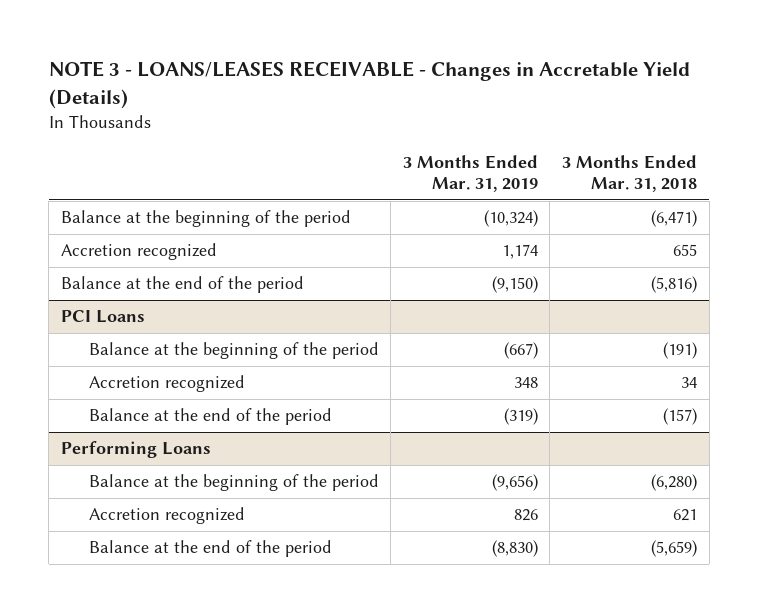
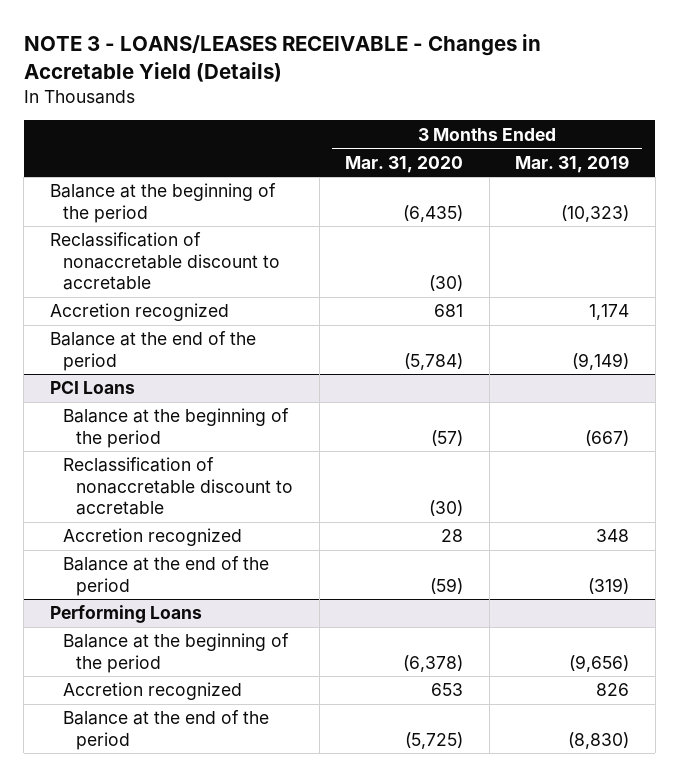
- | 3 Months Ended Mar. 31, 2019 | 3 Months Ended Mar. 31, 2018
+ | 3 Months Ended Mar. 31, 2020 | 3 Months Ended Mar. 31, 2019
- Balance at the beginning of the period | (10,324) | (6,471)
+ Balance at the beginning of the period | (6,435) | (10,323)
+ Reclassification of nonaccretable discount to accretable | (30) |
- Balance at the end of the period | (9,150) | (5,816)
+ Balance at the end of the period | (5,784) | (9,149)
@ PCI Loans
+ Reclassification of nonaccretable discount to accretable | (30) |

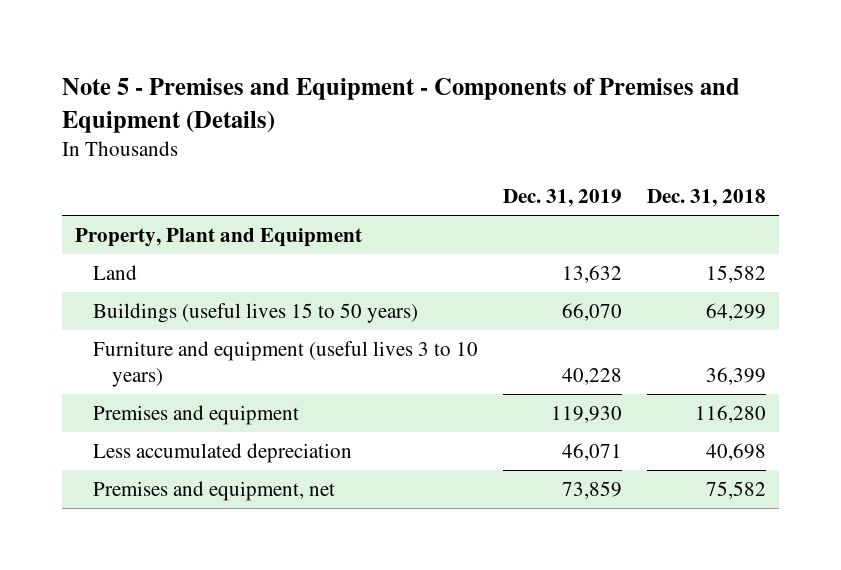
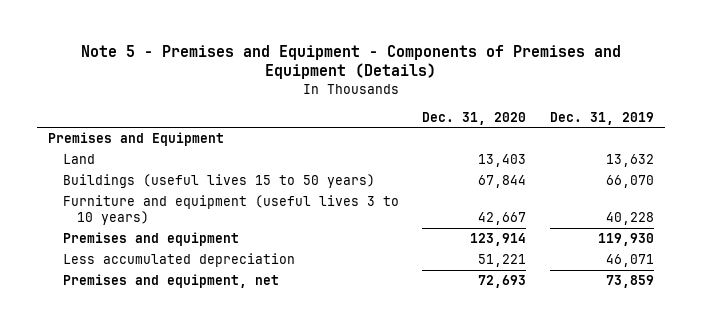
- | Dec. 31, 2019 | Dec. 31, 2018
+ | Dec. 31, 2020 | Dec. 31, 2019
- Property, Plant and Equipment
+ Premises and Equipment

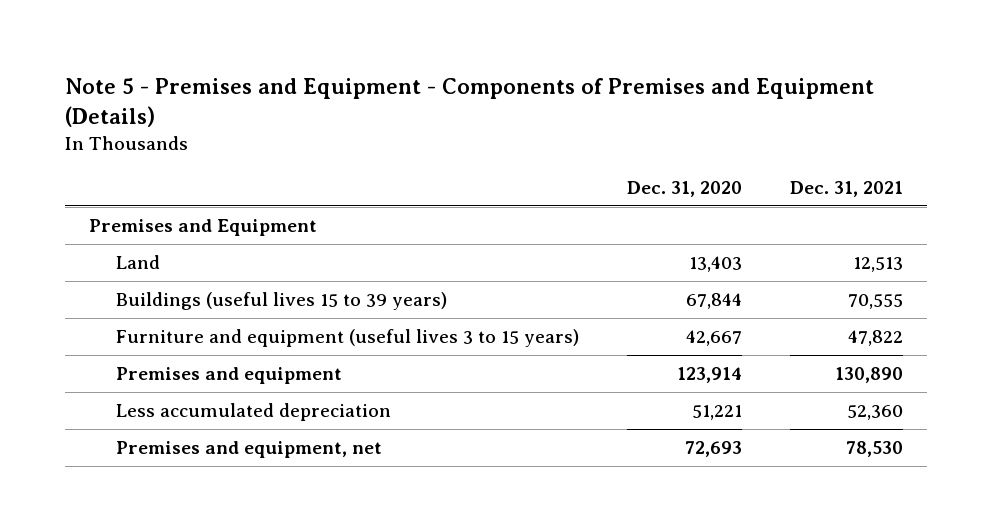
- | Dec. 31, 2020 | Dec. 31, 2019
+ | Dec. 31, 2020 | Dec. 31, 2021
- Buildings (useful lives 15 to 50 years) | 67,844 | 66,070
- Furniture and equipment (useful lives 3 to 10 years) | 42,667 | 40,228
+ Buildings (useful lives 15 to 39 years) | 67,844 | 70,555
+ Furniture and equipment (useful lives 3 to 15 years) | 42,667 | 47,822

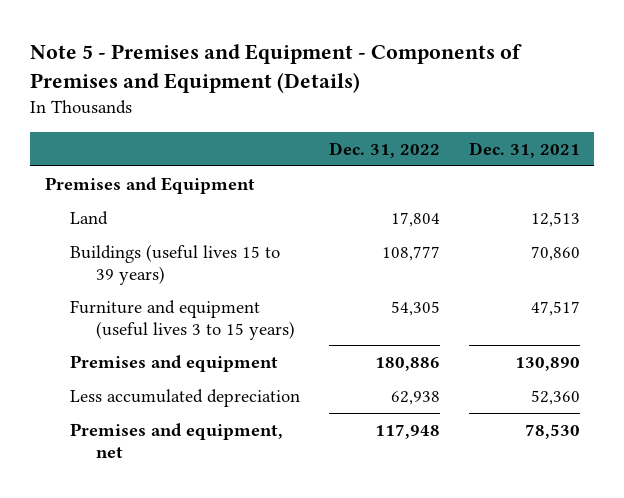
- | Dec. 31, 2020 | Dec. 31, 2021
+ | Dec. 31, 2022 | Dec. 31, 2021
- Buildings (useful lives 15 to 39 years) | 67,844 | 70,555
- Furniture and equipment (useful lives 3 to 15 years) | 42,667 | 47,822
+ Buildings (useful lives 15 to 39 years) | 108,777 | 70,860
+ Furniture and equipment (useful lives 3 to 15 years) | 54,305 | 47,517

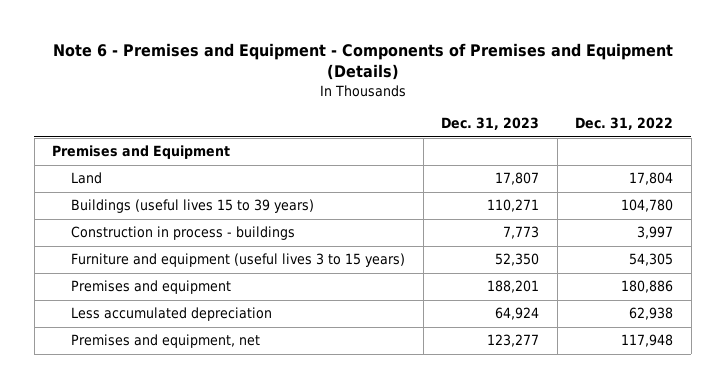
- Note 5 - Premises and Equipment - Components of Premises and Equipment (Details)
+ Note 6 - Premises and Equipment - Components of Premises and Equipment (Details)
- | Dec. 31, 2022 | Dec. 31, 2021
+ | Dec. 31, 2023 | Dec. 31, 2022
- Buildings (useful lives 15 to 39 years) | 108,777 | 70,860
+ Buildings (useful lives 15 to 39 years) | 110,271 | 104,780
+ Construction in process - buildings | 7,773 | 3,997

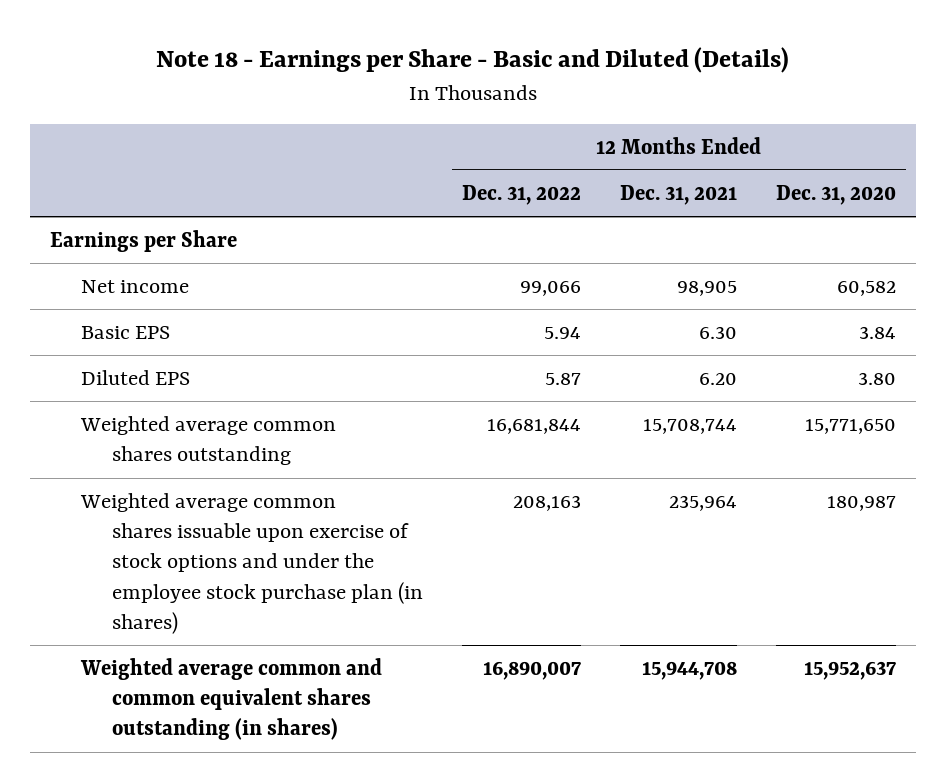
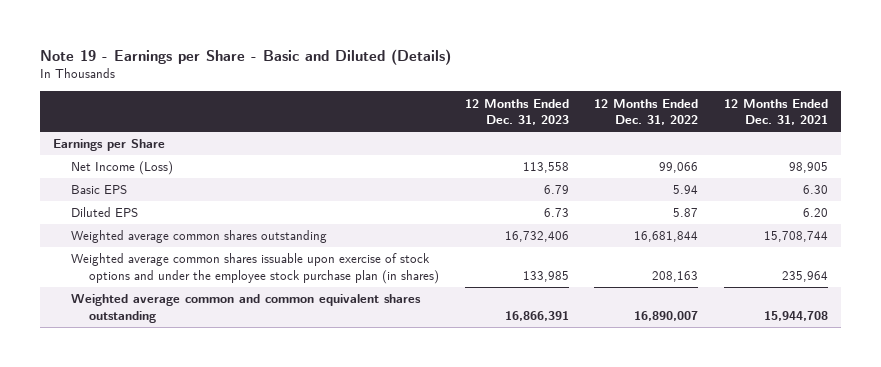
- Note 18 - Earnings per Share - Basic and Diluted (Details)
+ Note 19 - Earnings per Share - Basic and Diluted (Details)
- | 12 Months Ended Dec. 31, 2022 | 12 Months Ended Dec. 31, 2021 | 12 Months Ended Dec. 31, 2020
+ | 12 Months Ended Dec. 31, 2023 | 12 Months Ended Dec. 31, 2022 | 12 Months Ended Dec. 31, 2021
- Net income | 99,066 | 98,905 | 60,582
+ Net Income (Loss) | 113,558 | 99,066 | 98,905
- Weighted average common and common equivalent shares outstanding (in shares) | 16,890,007 | 15,944,708 | 15,952,637
+ Weighted average common and common equivalent shares outstanding | 16,866,391 | 16,890,007 | 15,944,708

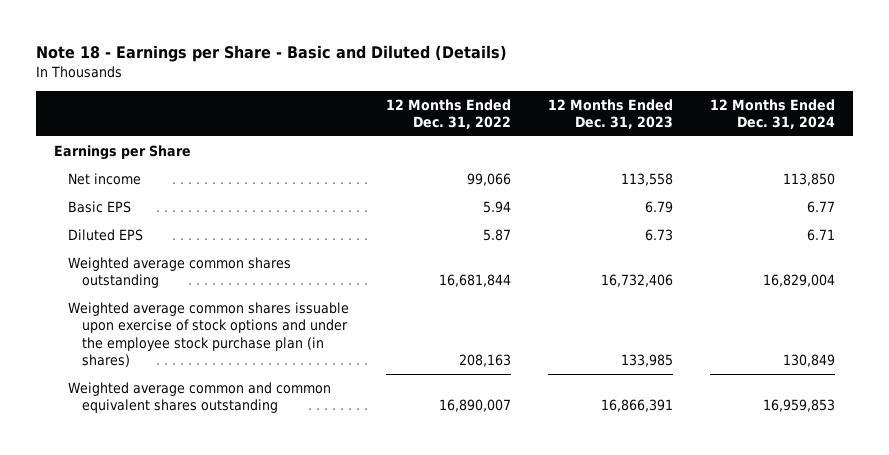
- Note 19 - Earnings per Share - Basic and Diluted (Details)
+ Note 18 - Earnings per Share - Basic and Diluted (Details)
- | 12 Months Ended Dec. 31, 2023 | 12 Months Ended Dec. 31, 2022 | 12 Months Ended Dec. 31, 2021
+ | 12 Months Ended Dec. 31, 2022 | 12 Months Ended Dec. 31, 2023 | 12 Months Ended Dec. 31, 2024
- Net Income (Loss) | 113,558 | 99,066 | 98,905
+ Net income | 99,066 | 113,558 | 113,850

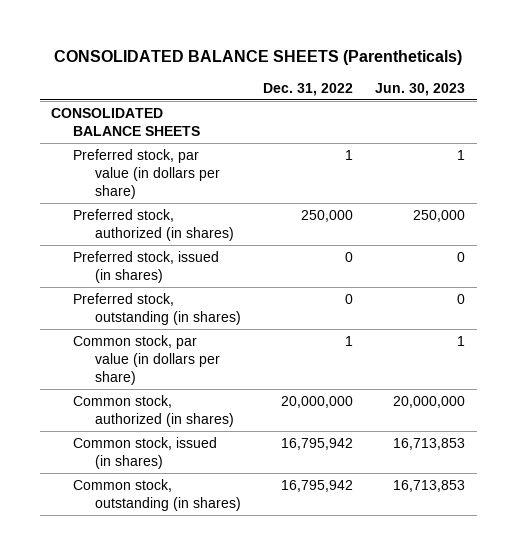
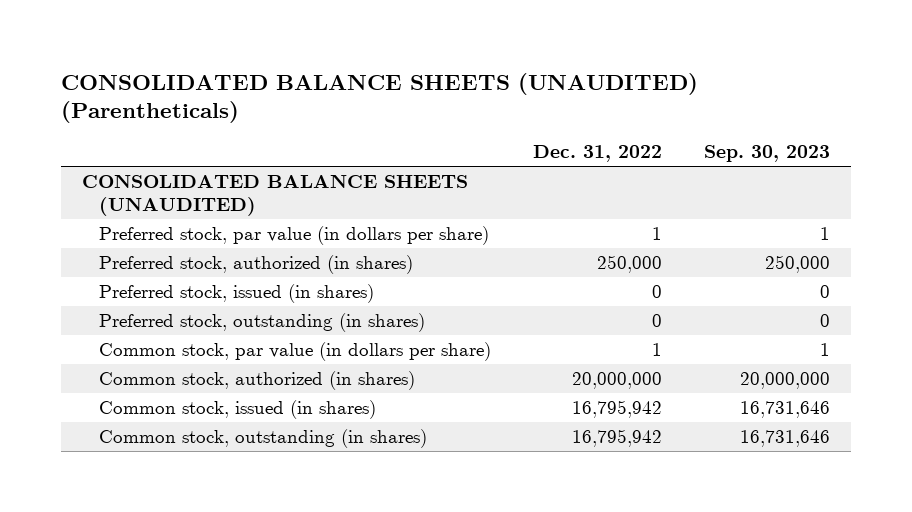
- CONSOLIDATED BALANCE SHEETS (Parentheticals)
+ CONSOLIDATED BALANCE SHEETS (UNAUDITED) (Parentheticals)
- | Dec. 31, 2022 | Jun. 30, 2023
+ | Dec. 31, 2022 | Sep. 30, 2023
- CONSOLIDATED BALANCE SHEETS
+ CONSOLIDATED BALANCE SHEETS (UNAUDITED)

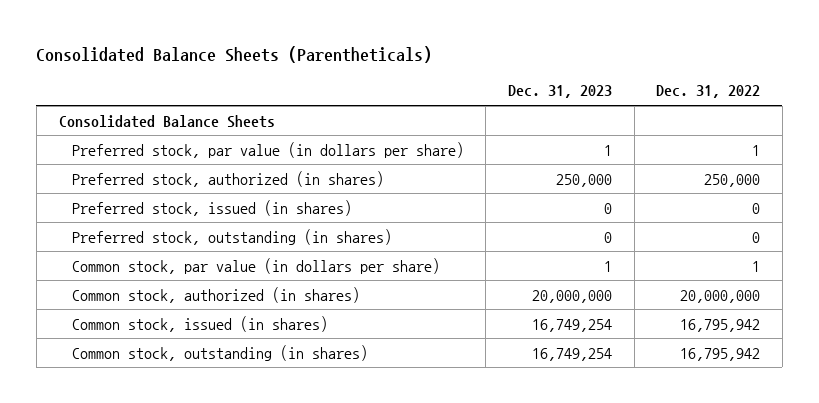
- CONSOLIDATED BALANCE SHEETS (UNAUDITED) (Parentheticals)
+ Consolidated Balance Sheets (Parentheticals)
- | Dec. 31, 2022 | Sep. 30, 2023
+ | Dec. 31, 2023 | Dec. 31, 2022
- CONSOLIDATED BALANCE SHEETS (UNAUDITED)
+ Consolidated Balance Sheets

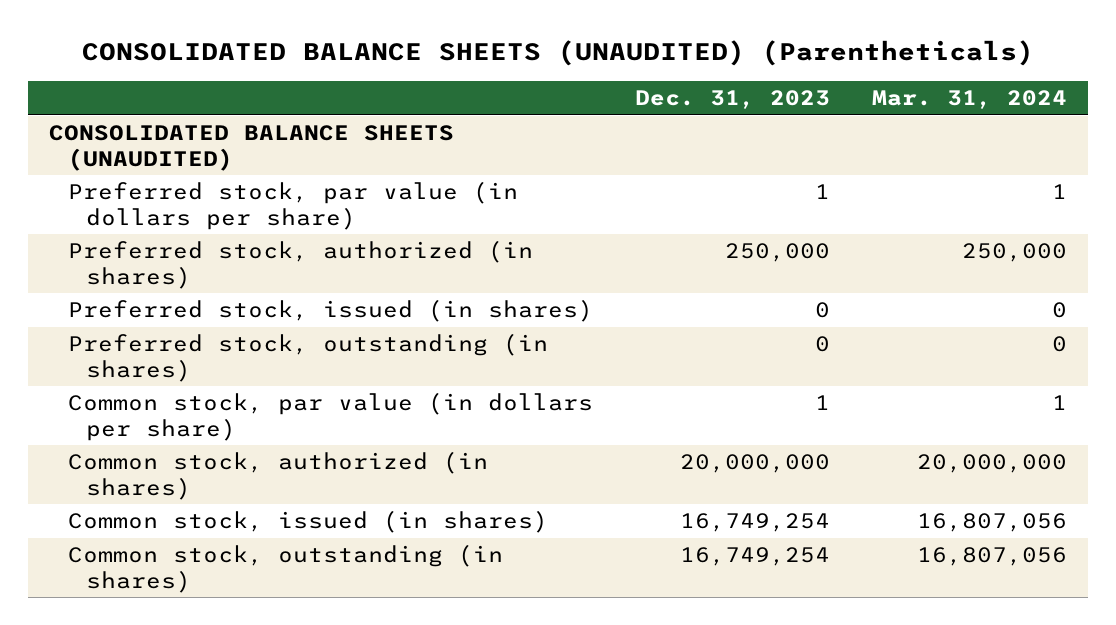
- Consolidated Balance Sheets (Parentheticals)
+ CONSOLIDATED BALANCE SHEETS (UNAUDITED) (Parentheticals)
- | Dec. 31, 2023 | Dec. 31, 2022
+ | Dec. 31, 2023 | Mar. 31, 2024
- Consolidated Balance Sheets
+ CONSOLIDATED BALANCE SHEETS (UNAUDITED)

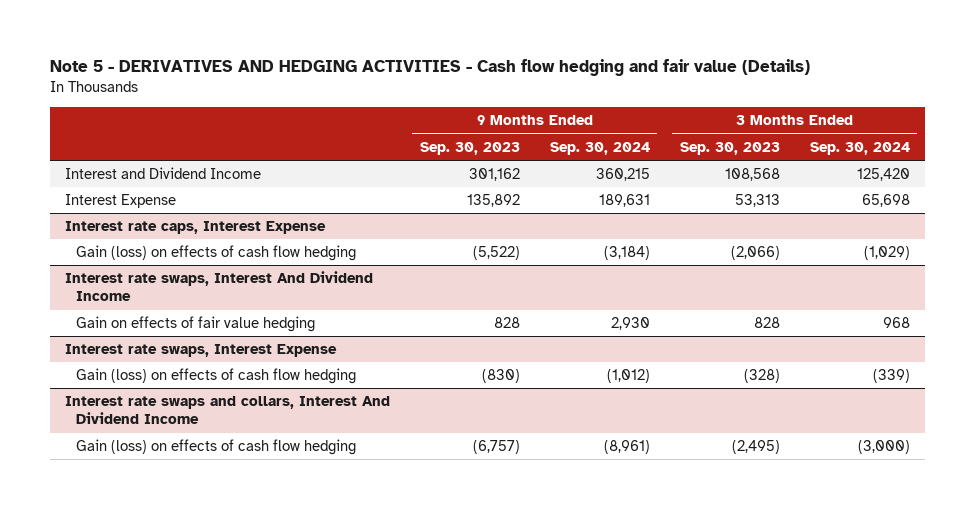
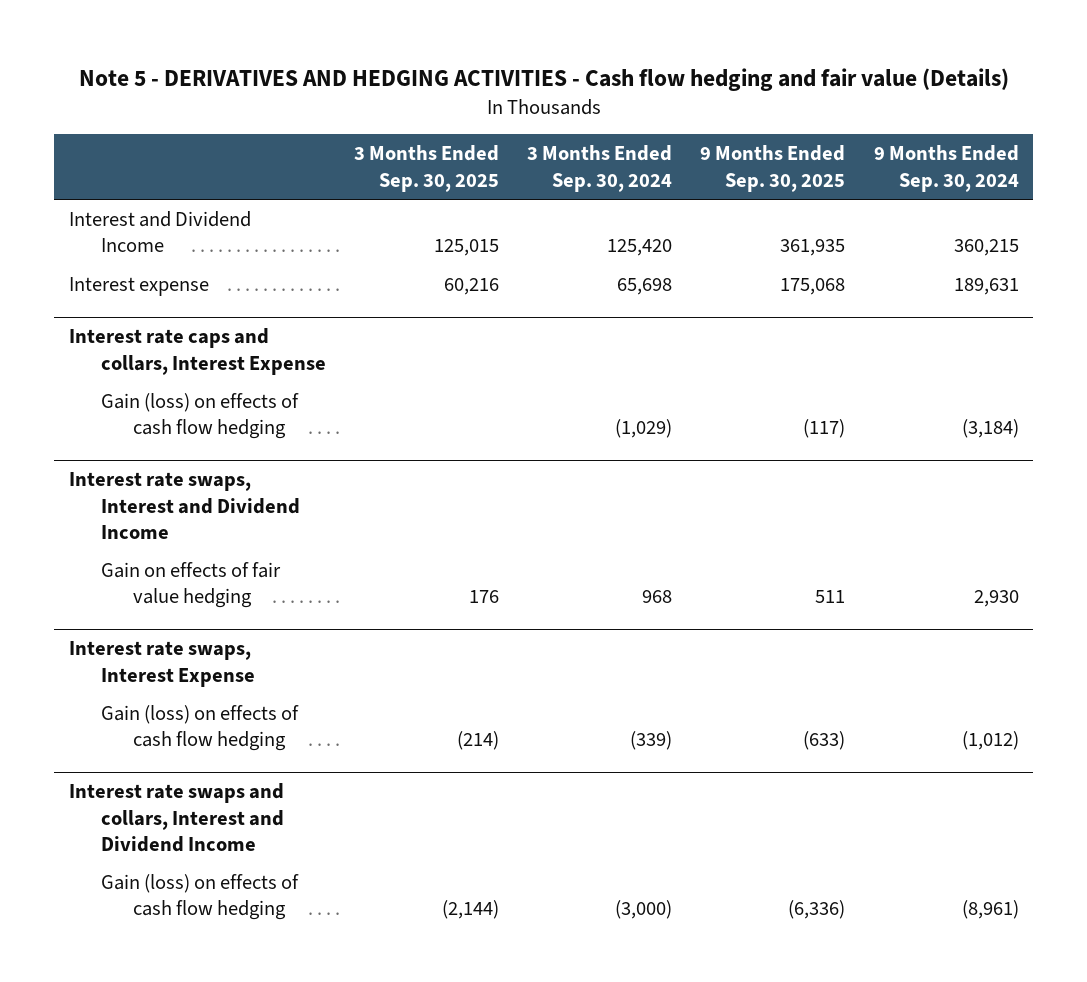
- | 9 Months Ended Sep. 30, 2023 | 9 Months Ended Sep. 30, 2024 | 3 Months Ended Sep. 30, 2023 | 3 Months Ended Sep. 30, 2024
+ | 3 Months Ended Sep. 30, 2025 | 3 Months Ended Sep. 30, 2024 | 9 Months Ended Sep. 30, 2025 | 9 Months Ended Sep. 30, 2024
- Interest Expense | 135,892 | 189,631 | 53,313 | 65,698
- Interest rate caps, Interest Expense
+ Interest expense | 60,216 | 65,698 | 175,068 | 189,631
+ Interest rate caps and collars, Interest Expense
- Interest rate swaps, Interest And Dividend Income
+ Interest rate swaps, Interest and Dividend Income
- Interest rate swaps and collars, Interest And Dividend Income
+ Interest rate swaps and collars, Interest and Dividend Income

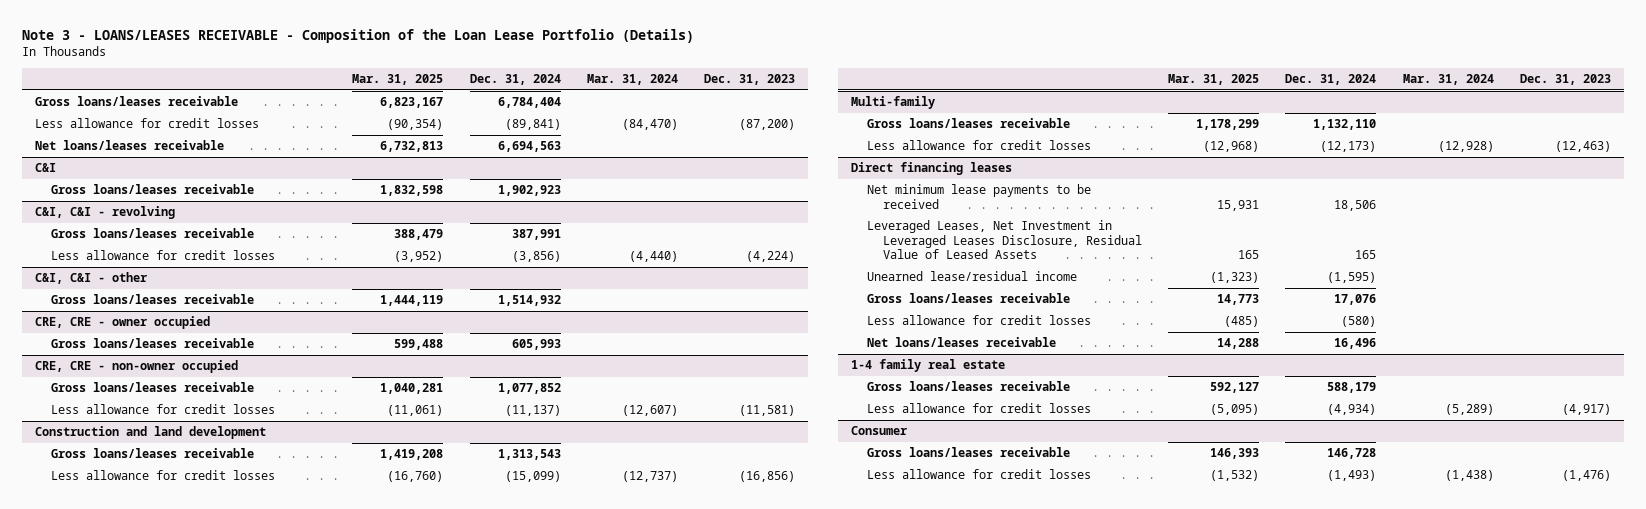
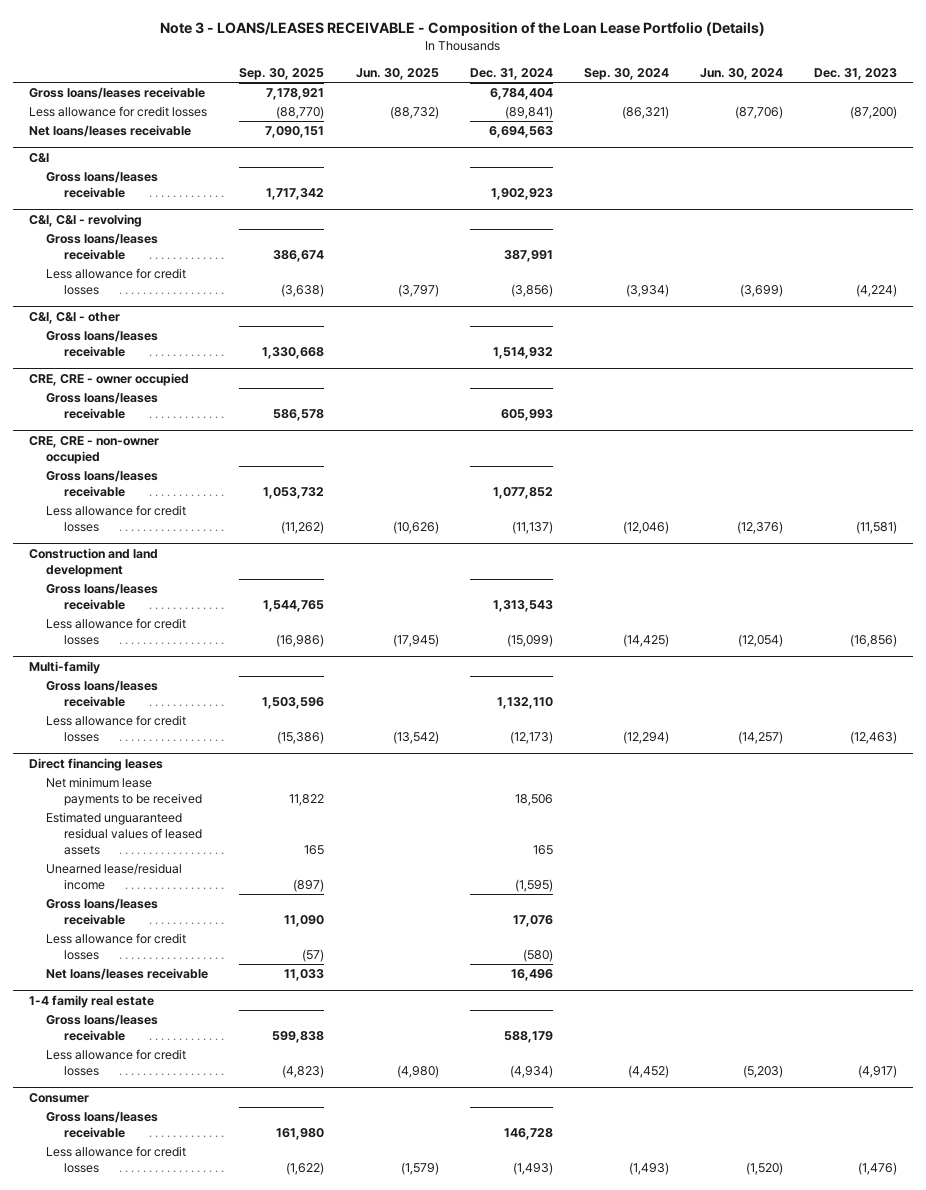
- | Mar. 31, 2025 | Dec. 31, 2024 | Mar. 31, 2024 | Dec. 31, 2023
+ | Sep. 30, 2025 | Jun. 30, 2025 | Dec. 31, 2024 | Sep. 30, 2024 | Jun. 30, 2024 | Dec. 31, 2023
@ Direct financing leases
- Leveraged Leases, Net Investment in Leveraged Leases Disclosure, Residual Value of Leased Assets | 165 | 165 | |
+ Estimated unguaranteed residual values of leased assets | 165 | | 165 | | |

